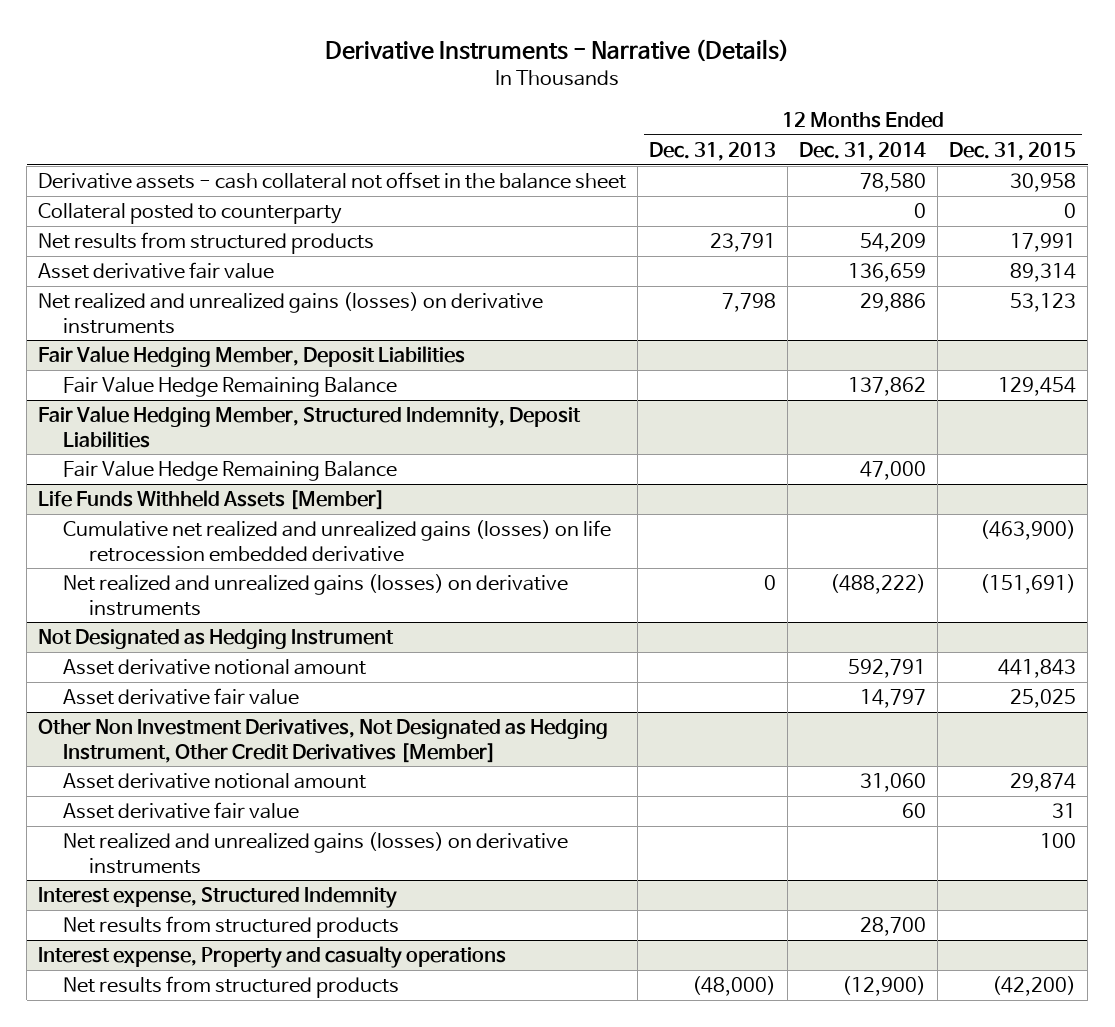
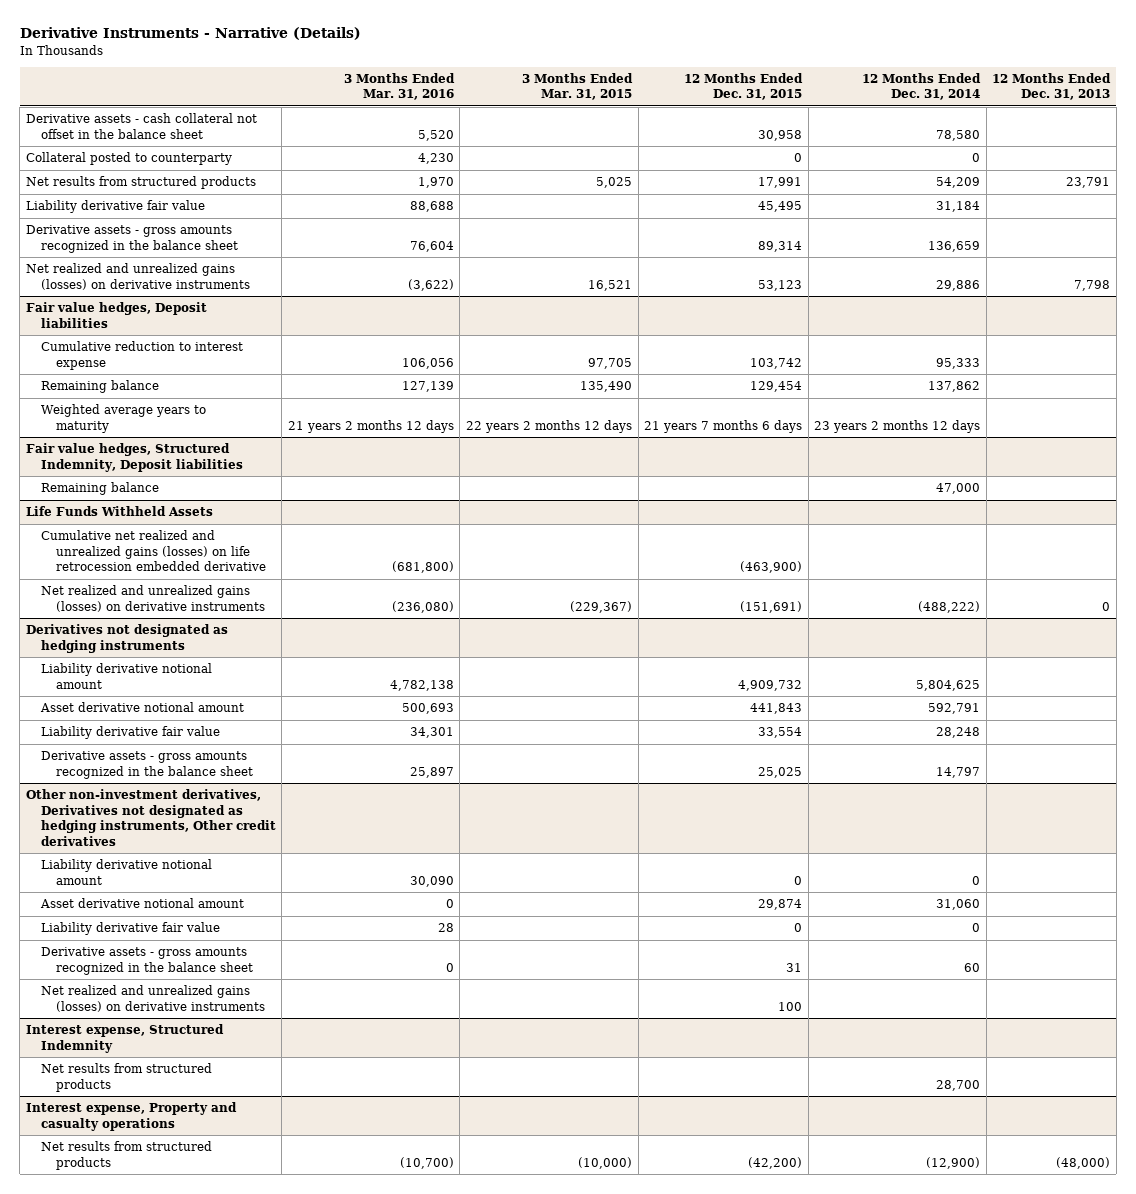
- | 12 Months Ended Dec. 31, 2013 | 12 Months Ended Dec. 31, 2014 | 12 Months Ended Dec. 31, 2015
+ | 3 Months Ended Mar. 31, 2016 | 3 Months Ended Mar. 31, 2015 | 12 Months Ended Dec. 31, 2015 | 12 Months Ended Dec. 31, 2014 | 12 Months Ended Dec. 31, 2013
- Asset derivative fair value | | 136,659 | 89,314
+ Liability derivative fair value | 88,688 | | 45,495 | 31,184 |
+ Derivative assets - gross amounts recognized in the balance sheet | 76,604 | | 89,314 | 136,659 |
- Fair Value Hedging Member, Deposit Liabilities
- Fair Value Hedge Remaining Balance | | 137,862 | 129,454
- Fair Value Hedging Member, Structured Indemnity, Deposit Liabilities
- Fair Value Hedge Remaining Balance | | 47,000 |
- Life Funds Withheld Assets [Member]
+ Fair value hedges, Deposit liabilities
+ Cumulative reduction to interest expense | 106,056 | 97,705 | 103,742 | 95,333 |
+ Remaining balance | 127,139 | 135,490 | 129,454 | 137,862 |
+ Weighted average years to maturity | 21 years 2 months 12 days | 22 years 2 months 12 days | 21 years 7 months 6 days | 23 years 2 months 12 days |
+ Fair value hedges, Structured Indemnity, Deposit liabilities
+ Remaining balance | | | | 47,000 |
+ Life Funds Withheld Assets
- Not Designated as Hedging Instrument
+ Derivatives not designated as hedging instruments
+ Liability derivative notional amount | 4,782,138 | | 4,909,732 | 5,804,625 |
- Asset derivative fair value | | 14,797 | 25,025
- Other Non Investment Derivatives, Not Designated as Hedging Instrument, Other Credit Derivatives [Member]
+ Liability derivative fair value | 34,301 | | 33,554 | 28,248 |
+ Derivative assets - gross amounts recognized in the balance sheet | 25,897 | | 25,025 | 14,797 |
+ Other non-investment derivatives, Derivatives not designated as hedging instruments, Other credit derivatives
+ Liability derivative notional amount | 30,090 | | 0 | 0 |
- Asset derivative fair value | | 60 | 31
+ Liability derivative fair value | 28 | | 0 | 0 |
+ Derivative assets - gross amounts recognized in the balance sheet | 0 | | 31 | 60 |

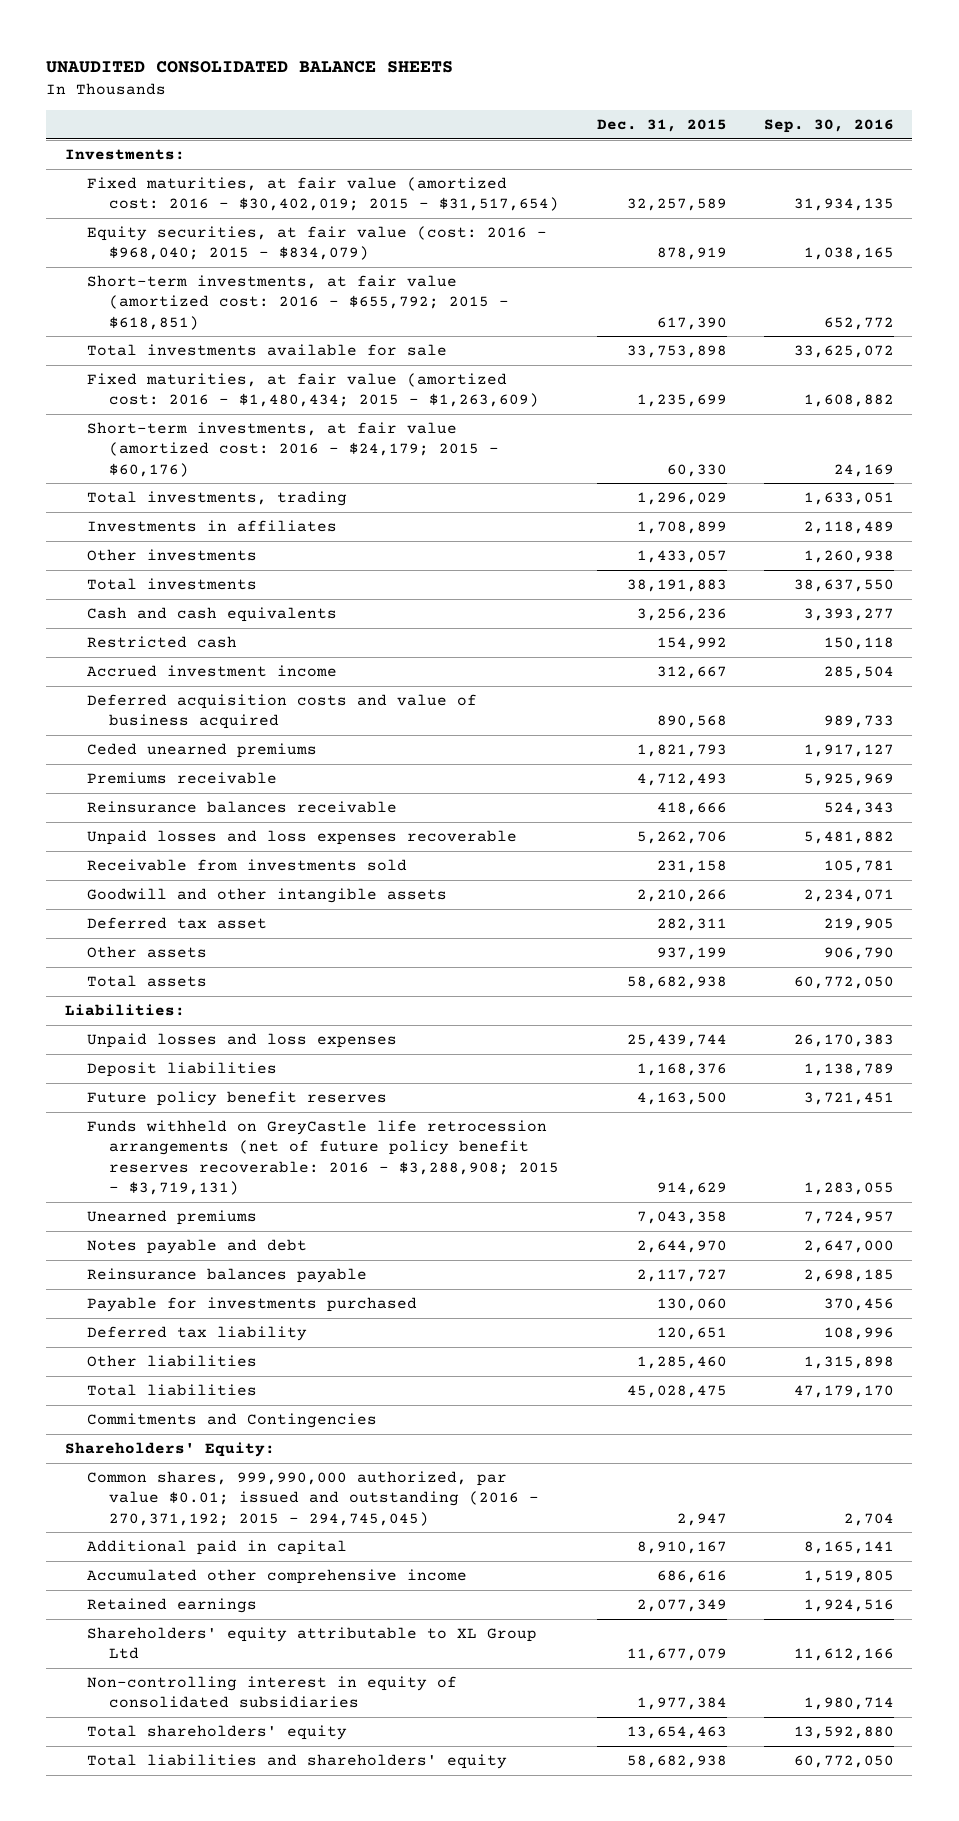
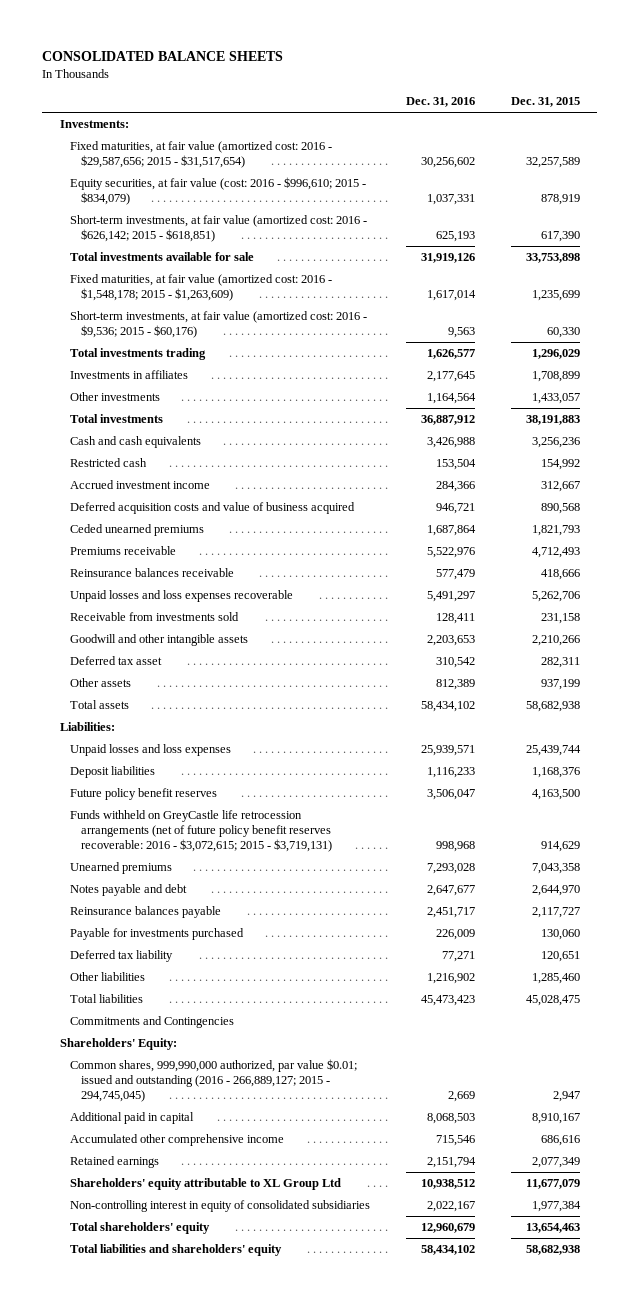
- UNAUDITED CONSOLIDATED BALANCE SHEETS
+ CONSOLIDATED BALANCE SHEETS
- | Dec. 31, 2015 | Sep. 30, 2016
+ | Dec. 31, 2016 | Dec. 31, 2015
- Fixed maturities, at fair value (amortized cost: 2016 - $30,402,019; 2015 - $31,517,654) | 32,257,589 | 31,934,135
- Equity securities, at fair value (cost: 2016 - $968,040; 2015 - $834,079) | 878,919 | 1,038,165
- Short-term investments, at fair value (amortized cost: 2016 - $655,792; 2015 - $618,851) | 617,390 | 652,772
+ Fixed maturities, at fair value (amortized cost: 2016 - $29,587,656; 2015 - $31,517,654) | 30,256,602 | 32,257,589
+ Equity securities, at fair value (cost: 2016 - $996,610; 2015 - $834,079) | 1,037,331 | 878,919
+ Short-term investments, at fair value (amortized cost: 2016 - $626,142; 2015 - $618,851) | 625,193 | 617,390
- Fixed maturities, at fair value (amortized cost: 2016 - $1,480,434; 2015 - $1,263,609) | 1,235,699 | 1,608,882
- Short-term investments, at fair value (amortized cost: 2016 - $24,179; 2015 - $60,176) | 60,330 | 24,169
- Total investments, trading | 1,296,029 | 1,633,051
+ Fixed maturities, at fair value (amortized cost: 2016 - $1,548,178; 2015 - $1,263,609) | 1,617,014 | 1,235,699
+ Short-term investments, at fair value (amortized cost: 2016 - $9,536; 2015 - $60,176) | 9,563 | 60,330
+ Total investments trading | 1,626,577 | 1,296,029
- Funds withheld on GreyCastle life retrocession arrangements (net of future policy benefit reserves recoverable: 2016 - $3,288,908; 2015 - $3,719,131) | 914,629 | 1,283,055
+ Funds withheld on GreyCastle life retrocession arrangements (net of future policy benefit reserves recoverable: 2016 - $3,072,615; 2015 - $3,719,131) | 998,968 | 914,629
- Common shares, 999,990,000 authorized, par value $0.01; issued and outstanding (2016 - 270,371,192; 2015 - 294,745,045) | 2,947 | 2,704
+ Common shares, 999,990,000 authorized, par value $0.01; issued and outstanding (2016 - 266,889,127; 2015 - 294,745,045) | 2,669 | 2,947

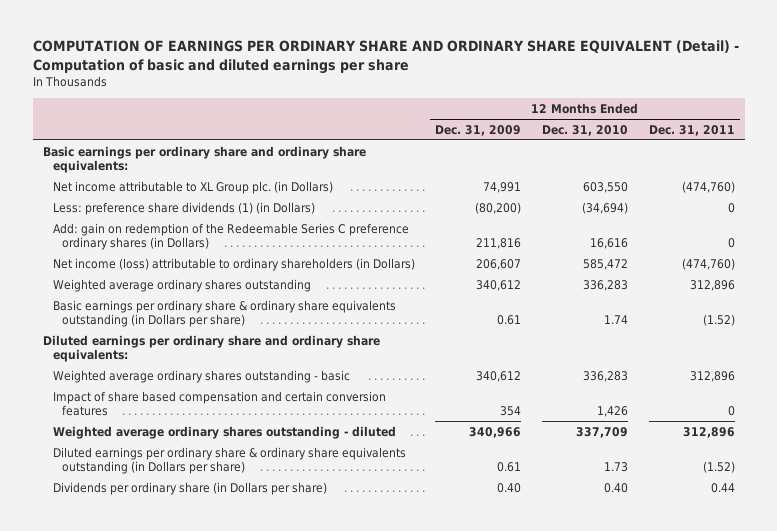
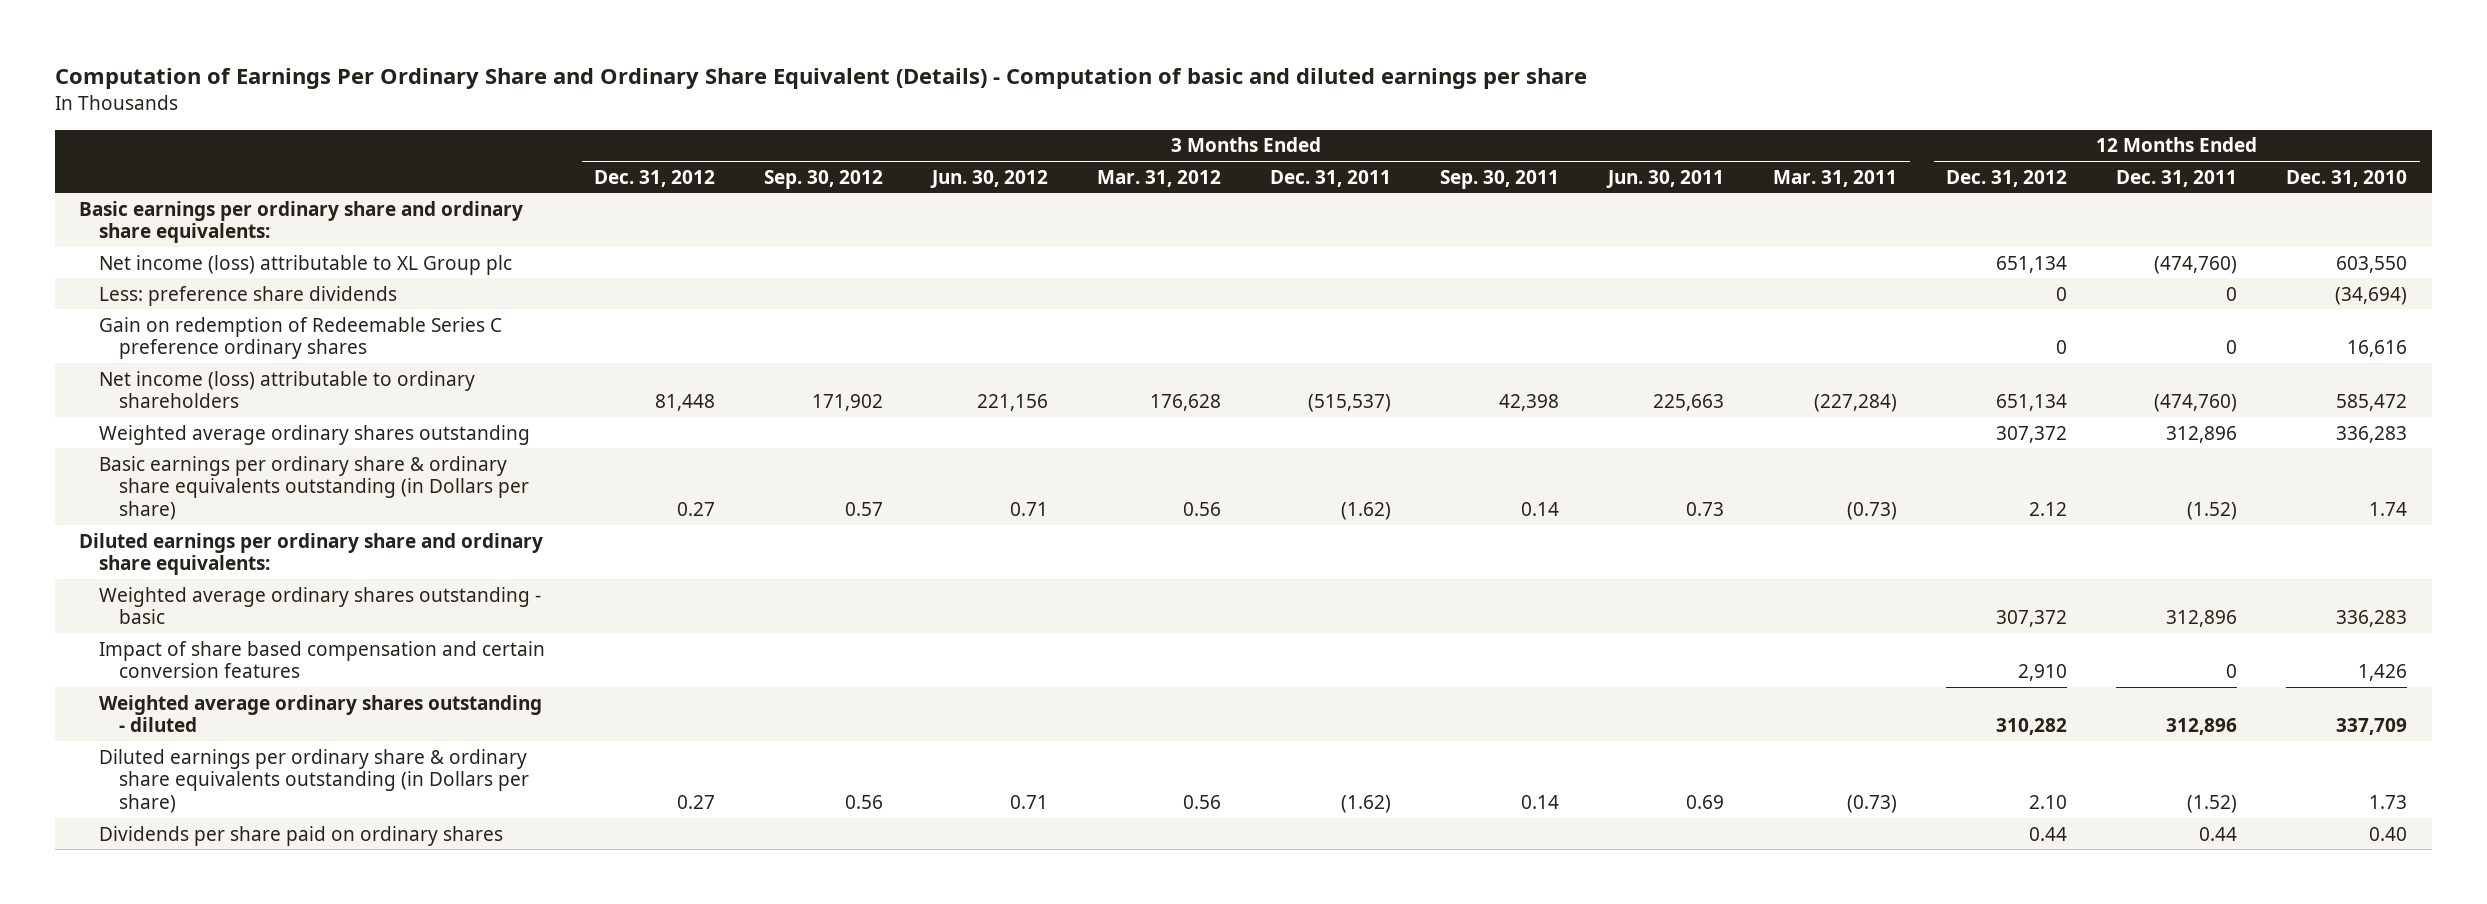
- COMPUTATION OF EARNINGS PER ORDINARY SHARE AND ORDINARY SHARE EQUIVALENT (Detail) - Computation of basic and diluted earnings per share
+ Computation of Earnings Per Ordinary Share and Ordinary Share Equivalent (Details) - Computation of basic and diluted earnings per share
- | 12 Months Ended Dec. 31, 2009 | 12 Months Ended Dec. 31, 2010 | 12 Months Ended Dec. 31, 2011
+ | 3 Months Ended Dec. 31, 2012 | 3 Months Ended Sep. 30, 2012 | 3 Months Ended Jun. 30, 2012 | 3 Months Ended Mar. 31, 2012 | 3 Months Ended Dec. 31, 2011 | 3 Months Ended Sep. 30, 2011 | 3 Months Ended Jun. 30, 2011 | 3 Months Ended Mar. 31, 2011 | 12 Months Ended Dec. 31, 2012 | 12 Months Ended Dec. 31, 2011 | 12 Months Ended Dec. 31, 2010
- Net income attributable to XL Group plc. (in Dollars) | 74,991 | 603,550 | (474,760)
- Less: preference share dividends (1) (in Dollars) | (80,200) | (34,694) | 0
- Add: gain on redemption of the Redeemable Series C preference ordinary shares (in Dollars) | 211,816 | 16,616 | 0
- Net income (loss) attributable to ordinary shareholders (in Dollars) | 206,607 | 585,472 | (474,760)
+ Net income (loss) attributable to XL Group plc | | | | | | | | | 651,134 | (474,760) | 603,550
+ Less: preference share dividends | | | | | | | | | 0 | 0 | (34,694)
+ Gain on redemption of Redeemable Series C preference ordinary shares | | | | | | | | | 0 | 0 | 16,616
+ Net income (loss) attributable to ordinary shareholders | 81,448 | 171,902 | 221,156 | 176,628 | (515,537) | 42,398 | 225,663 | (227,284) | 651,134 | (474,760) | 585,472
- Dividends per ordinary share (in Dollars per share) | 0.40 | 0.40 | 0.44
+ Dividends per share paid on ordinary shares | | | | | | | | | 0.44 | 0.44 | 0.40

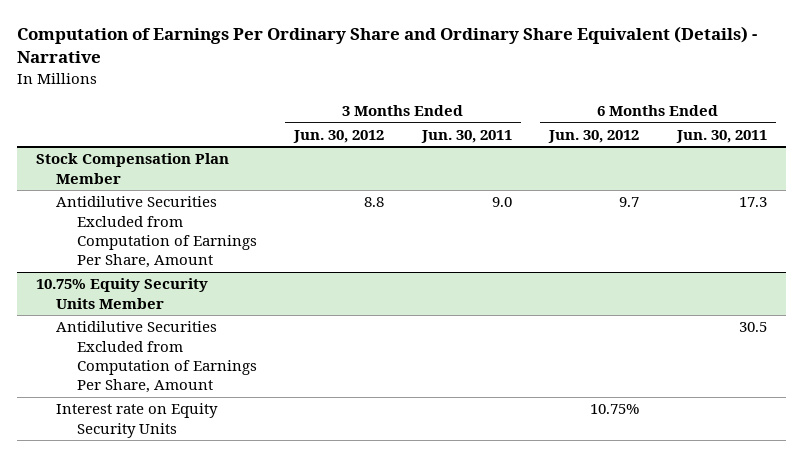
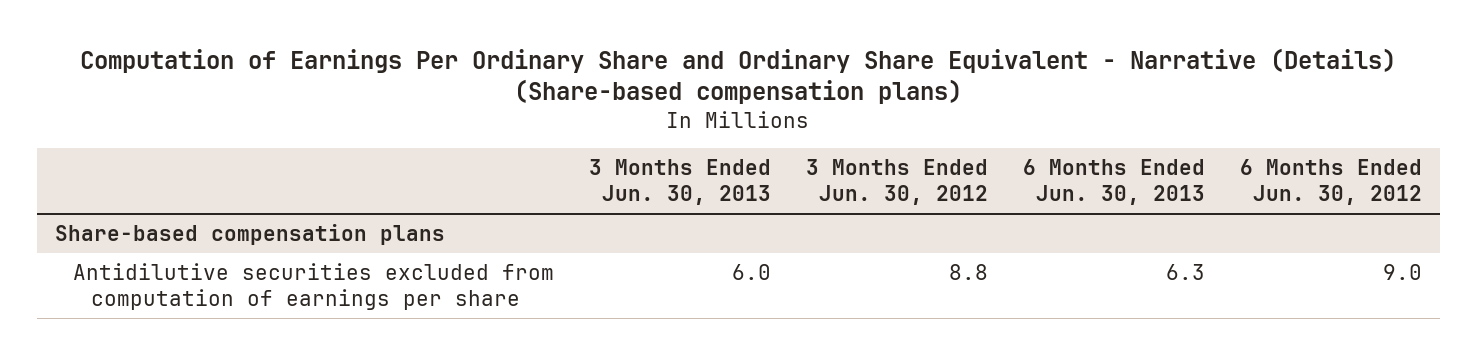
- Computation of Earnings Per Ordinary Share and Ordinary Share Equivalent (Details) - Narrative
+ Computation of Earnings Per Ordinary Share and Ordinary Share Equivalent - Narrative (Details) (Share-based compensation plans)
- | 3 Months Ended Jun. 30, 2012 | 3 Months Ended Jun. 30, 2011 | 6 Months Ended Jun. 30, 2012 | 6 Months Ended Jun. 30, 2011
+ | 3 Months Ended Jun. 30, 2013 | 3 Months Ended Jun. 30, 2012 | 6 Months Ended Jun. 30, 2013 | 6 Months Ended Jun. 30, 2012
- Stock Compensation Plan Member
- Antidilutive Securities Excluded from Computation of Earnings Per Share, Amount | 8.8 | 9.0 | 9.7 | 17.3
- 10.75% Equity Security Units Member
- Antidilutive Securities Excluded from Computation of Earnings Per Share, Amount | | | | 30.5
- Interest rate on Equity Security Units | | | 10.75% |
+ Share-based compensation plans
+ Antidilutive securities excluded from computation of earnings per share | 6.0 | 8.8 | 6.3 | 9.0

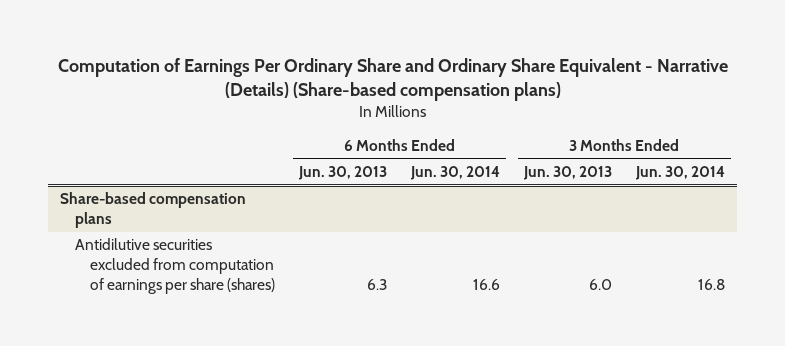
- | 3 Months Ended Jun. 30, 2013 | 3 Months Ended Jun. 30, 2012 | 6 Months Ended Jun. 30, 2013 | 6 Months Ended Jun. 30, 2012
+ | 6 Months Ended Jun. 30, 2013 | 6 Months Ended Jun. 30, 2014 | 3 Months Ended Jun. 30, 2013 | 3 Months Ended Jun. 30, 2014
@ Share-based compensation plans
- Antidilutive securities excluded from computation of earnings per share | 6.0 | 8.8 | 6.3 | 9.0
+ Antidilutive securities excluded from computation of earnings per share (shares) | 6.3 | 16.6 | 6.0 | 16.8

